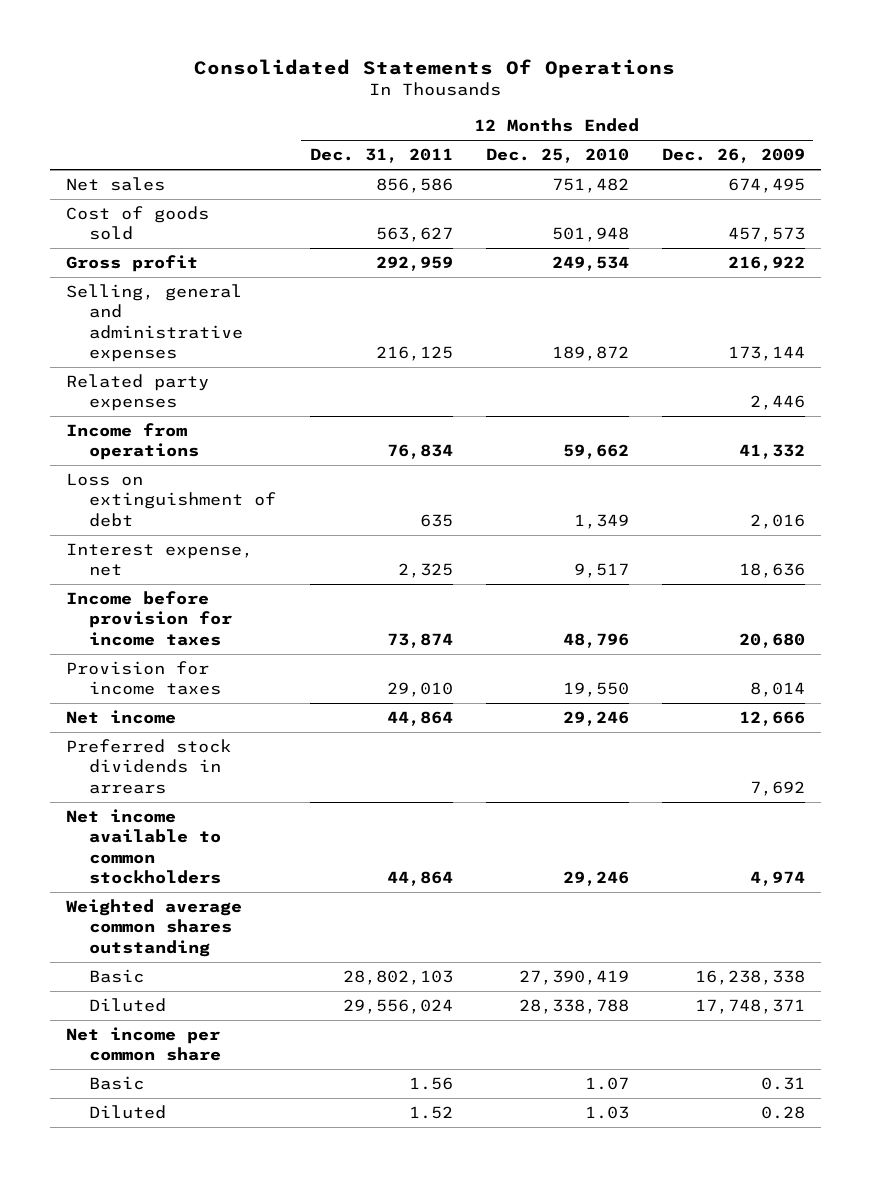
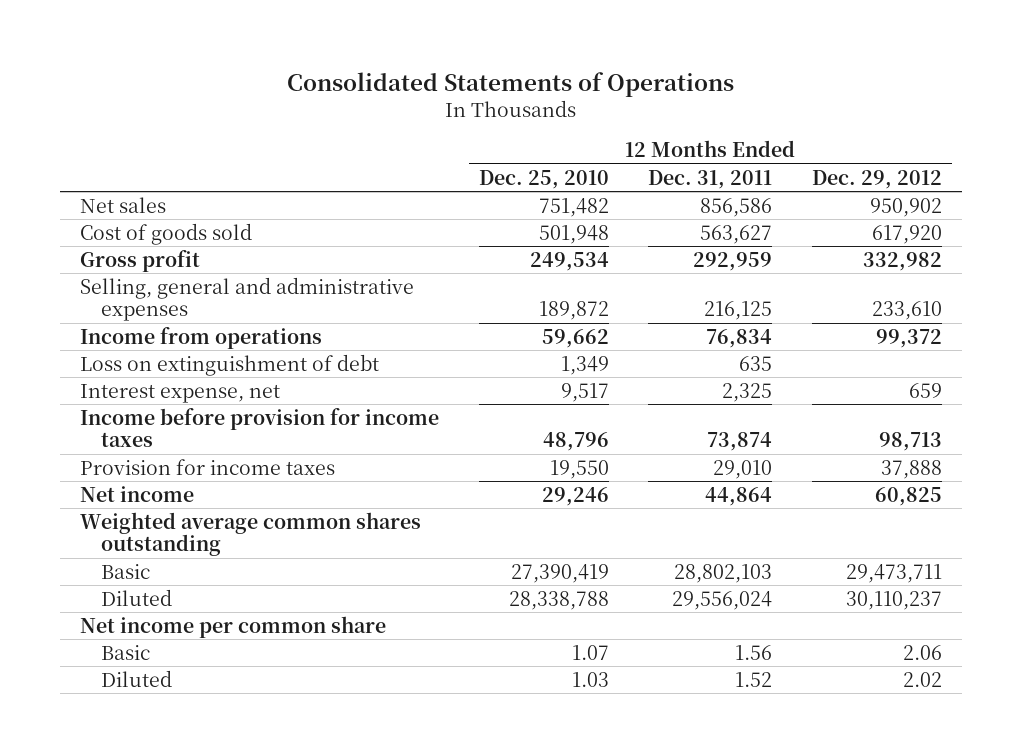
- Consolidated Statements Of Operations
+ Consolidated Statements of Operations
- | 12 Months Ended Dec. 31, 2011 | 12 Months Ended Dec. 25, 2010 | 12 Months Ended Dec. 26, 2009
+ | 12 Months Ended Dec. 25, 2010 | 12 Months Ended Dec. 31, 2011 | 12 Months Ended Dec. 29, 2012
- Related party expenses | | | 2,446
- Preferred stock dividends in arrears | | | 7,692
- Net income available to common stockholders | 44,864 | 29,246 | 4,974

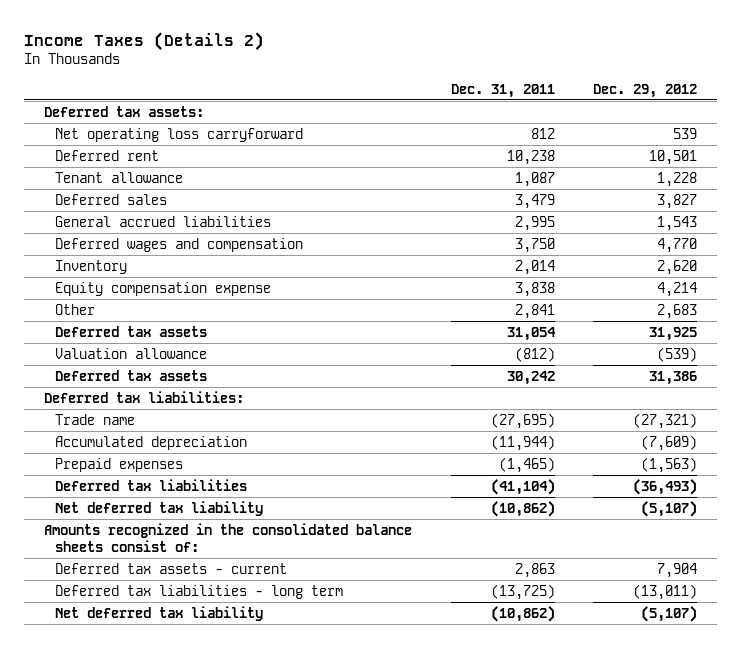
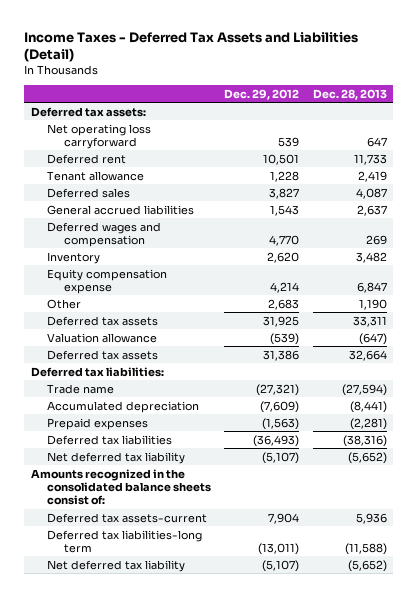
- Income Taxes (Details 2)
+ Income Taxes - Deferred Tax Assets and Liabilities (Detail)
- | Dec. 31, 2011 | Dec. 29, 2012
+ | Dec. 29, 2012 | Dec. 28, 2013
- Deferred tax assets - current | 2,863 | 7,904
- Deferred tax liabilities - long term | (13,725) | (13,011)
+ Deferred tax assets-current | 7,904 | 5,936
+ Deferred tax liabilities-long term | (13,011) | (11,588)

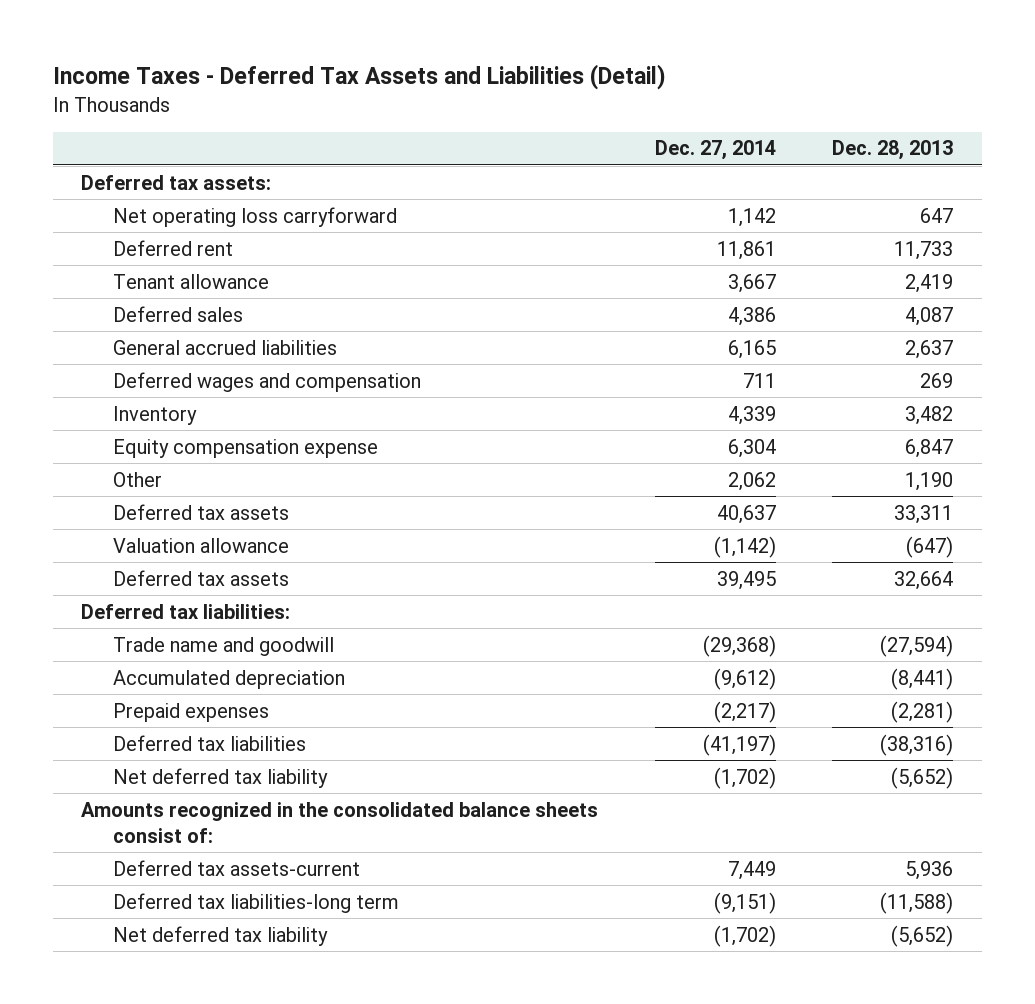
- | Dec. 29, 2012 | Dec. 28, 2013
+ | Dec. 27, 2014 | Dec. 28, 2013
- Trade name | (27,321) | (27,594)
+ Trade name and goodwill | (29,368) | (27,594)

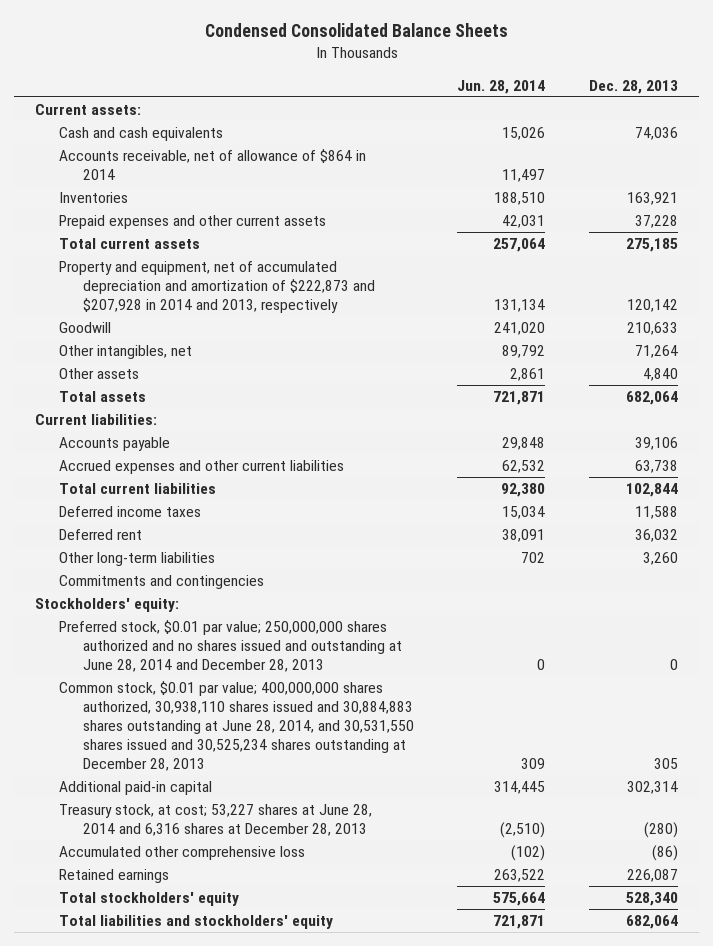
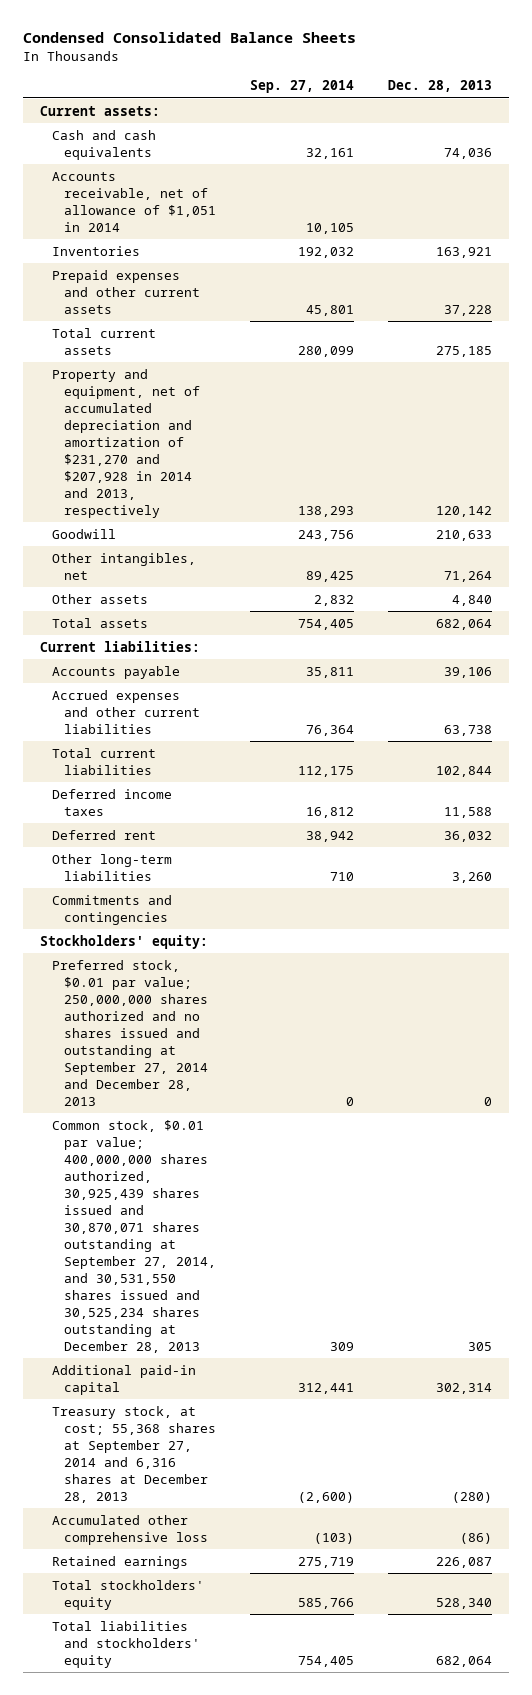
- | Jun. 28, 2014 | Dec. 28, 2013
+ | Sep. 27, 2014 | Dec. 28, 2013
- Accounts receivable, net of allowance of $864 in 2014 | 11,497 |
+ Accounts receivable, net of allowance of $1,051 in 2014 | 10,105 |
- Property and equipment, net of accumulated depreciation and amortization of $222,873 and $207,928 in 2014 and 2013, respectively | 131,134 | 120,142
+ Property and equipment, net of accumulated depreciation and amortization of $231,270 and $207,928 in 2014 and 2013, respectively | 138,293 | 120,142
- Preferred stock, $0.01 par value; 250,000,000 shares authorized and no shares issued and outstanding at June 28, 2014 and December 28, 2013 | 0 | 0
- Common stock, $0.01 par value; 400,000,000 shares authorized, 30,938,110 shares issued and 30,884,883 shares outstanding at June 28, 2014, and 30,531,550 shares issued and 30,525,234 shares outstanding at December 28, 2013 | 309 | 305
+ Preferred stock, $0.01 par value; 250,000,000 shares authorized and no shares issued and outstanding at September 27, 2014 and December 28, 2013 | 0 | 0
+ Common stock, $0.01 par value; 400,000,000 shares authorized, 30,925,439 shares issued and 30,870,071 shares outstanding at September 27, 2014, and 30,531,550 shares issued and 30,525,234 shares outstanding at December 28, 2013 | 309 | 305
- Treasury stock, at cost; 53,227 shares at June 28, 2014 and 6,316 shares at December 28, 2013 | (2,510) | (280)
+ Treasury stock, at cost; 55,368 shares at September 27, 2014 and 6,316 shares at December 28, 2013 | (2,600) | (280)

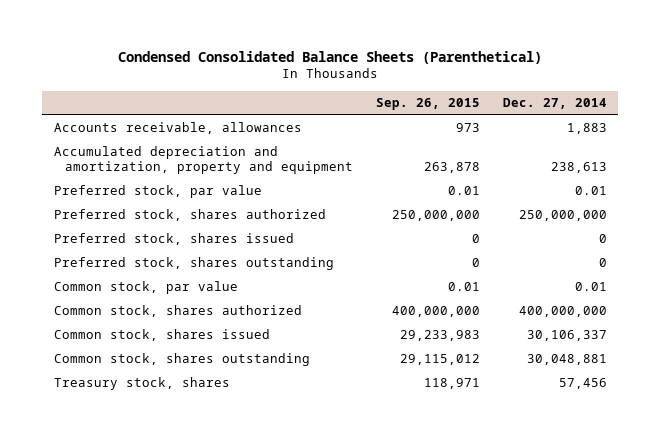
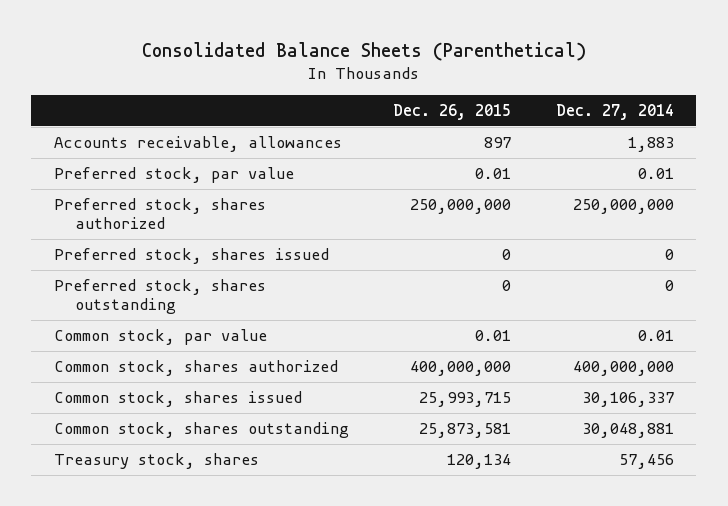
- Condensed Consolidated Balance Sheets (Parenthetical)
+ Consolidated Balance Sheets (Parenthetical)
- | Sep. 26, 2015 | Dec. 27, 2014
+ | Dec. 26, 2015 | Dec. 27, 2014
- Accumulated depreciation and amortization, property and equipment | 263,878 | 238,613

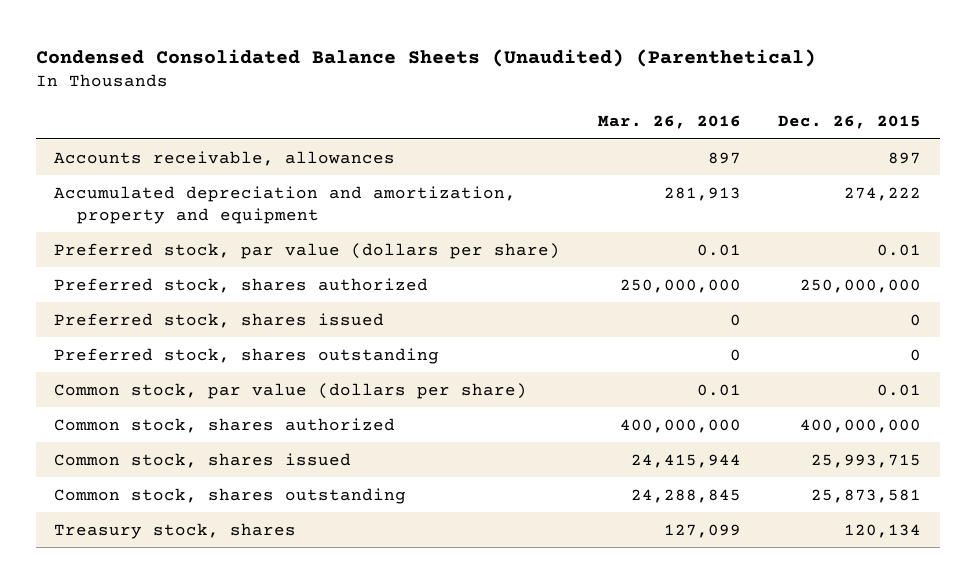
- Consolidated Balance Sheets (Parenthetical)
+ Condensed Consolidated Balance Sheets (Unaudited) (Parenthetical)
- | Dec. 26, 2015 | Dec. 27, 2014
+ | Mar. 26, 2016 | Dec. 26, 2015
- Preferred stock, par value | 0.01 | 0.01
+ Accumulated depreciation and amortization, property and equipment | 281,913 | 274,222
+ Preferred stock, par value (dollars per share) | 0.01 | 0.01
- Common stock, par value | 0.01 | 0.01
+ Common stock, par value (dollars per share) | 0.01 | 0.01

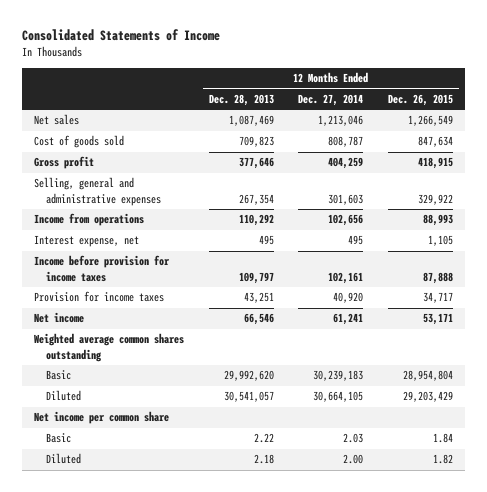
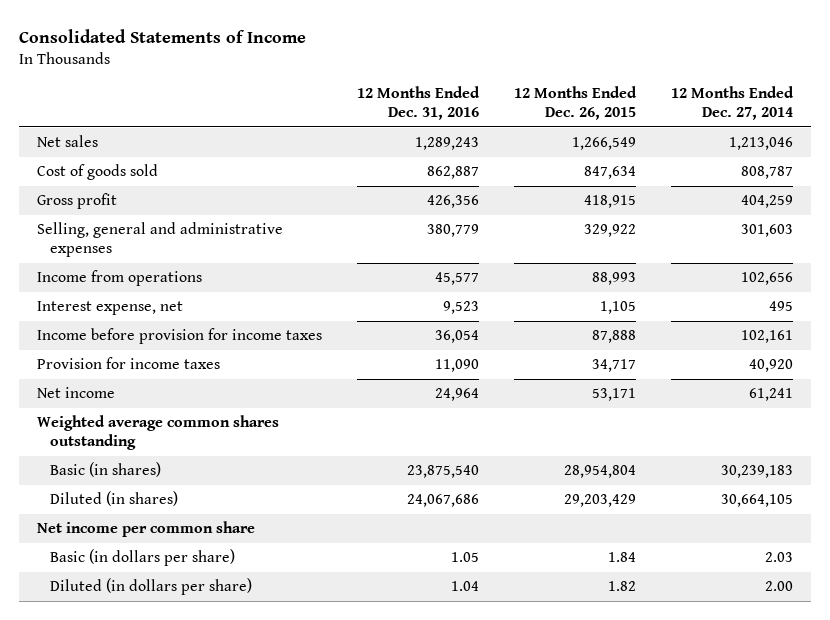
- | 12 Months Ended Dec. 28, 2013 | 12 Months Ended Dec. 27, 2014 | 12 Months Ended Dec. 26, 2015
+ | 12 Months Ended Dec. 31, 2016 | 12 Months Ended Dec. 26, 2015 | 12 Months Ended Dec. 27, 2014
- Basic | 29,992,620 | 30,239,183 | 28,954,804
- Diluted | 30,541,057 | 30,664,105 | 29,203,429
+ Basic (in shares) | 23,875,540 | 28,954,804 | 30,239,183
+ Diluted (in shares) | 24,067,686 | 29,203,429 | 30,664,105
- Basic | 2.22 | 2.03 | 1.84
- Diluted | 2.18 | 2.00 | 1.82
+ Basic (in dollars per share) | 1.05 | 1.84 | 2.03
+ Diluted (in dollars per share) | 1.04 | 1.82 | 2.00

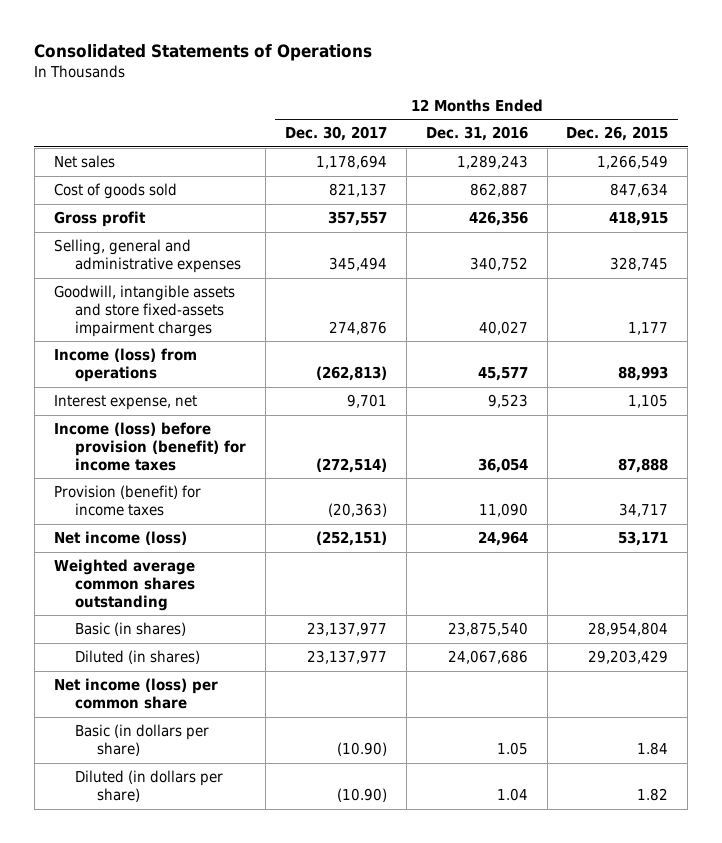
- Consolidated Statements of Income
+ Consolidated Statements of Operations
- | 12 Months Ended Dec. 31, 2016 | 12 Months Ended Dec. 26, 2015 | 12 Months Ended Dec. 27, 2014
+ | 12 Months Ended Dec. 30, 2017 | 12 Months Ended Dec. 31, 2016 | 12 Months Ended Dec. 26, 2015
- Selling, general and administrative expenses | 380,779 | 329,922 | 301,603
- Income from operations | 45,577 | 88,993 | 102,656
+ Selling, general and administrative expenses | 345,494 | 340,752 | 328,745
+ Goodwill, intangible assets and store fixed-assets impairment charges | 274,876 | 40,027 | 1,177
+ Income (loss) from operations | (262,813) | 45,577 | 88,993
- Income before provision for income taxes | 36,054 | 87,888 | 102,161
- Provision for income taxes | 11,090 | 34,717 | 40,920
- Net income | 24,964 | 53,171 | 61,241
+ Income (loss) before provision (benefit) for income taxes | (272,514) | 36,054 | 87,888
+ Provision (benefit) for income taxes | (20,363) | 11,090 | 34,717
+ Net income (loss) | (252,151) | 24,964 | 53,171
- Net income per common share
+ Net income (loss) per common share

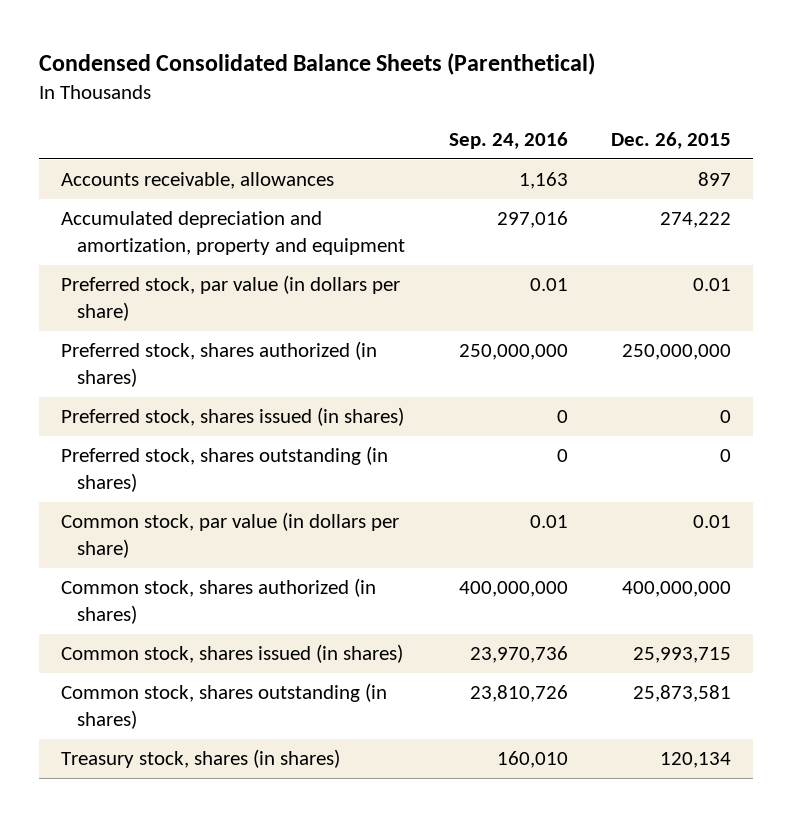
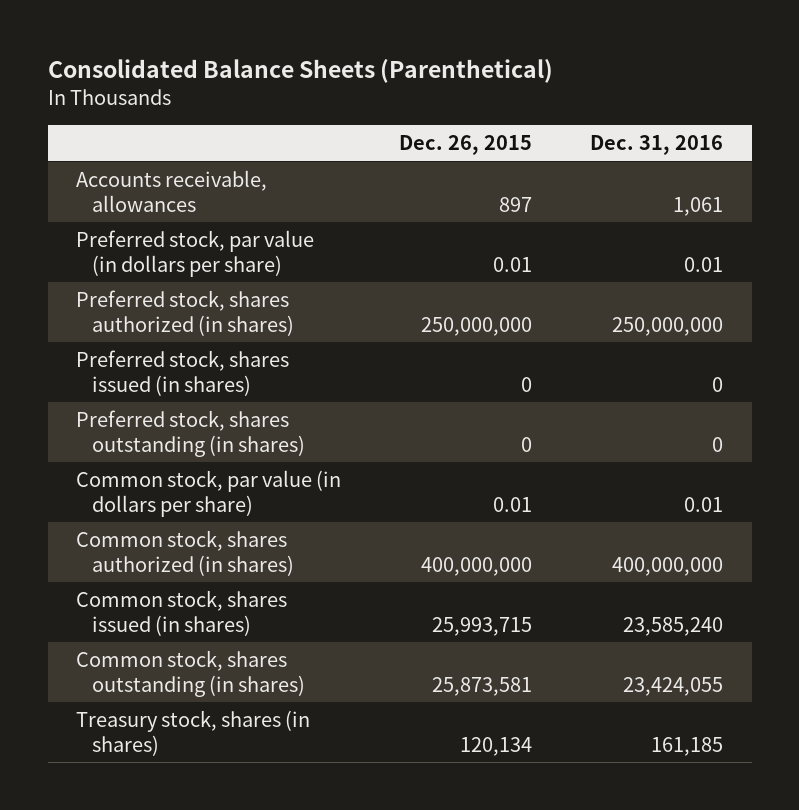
- Condensed Consolidated Balance Sheets (Parenthetical)
+ Consolidated Balance Sheets (Parenthetical)
- | Sep. 24, 2016 | Dec. 26, 2015
+ | Dec. 26, 2015 | Dec. 31, 2016
- Accumulated depreciation and amortization, property and equipment | 297,016 | 274,222

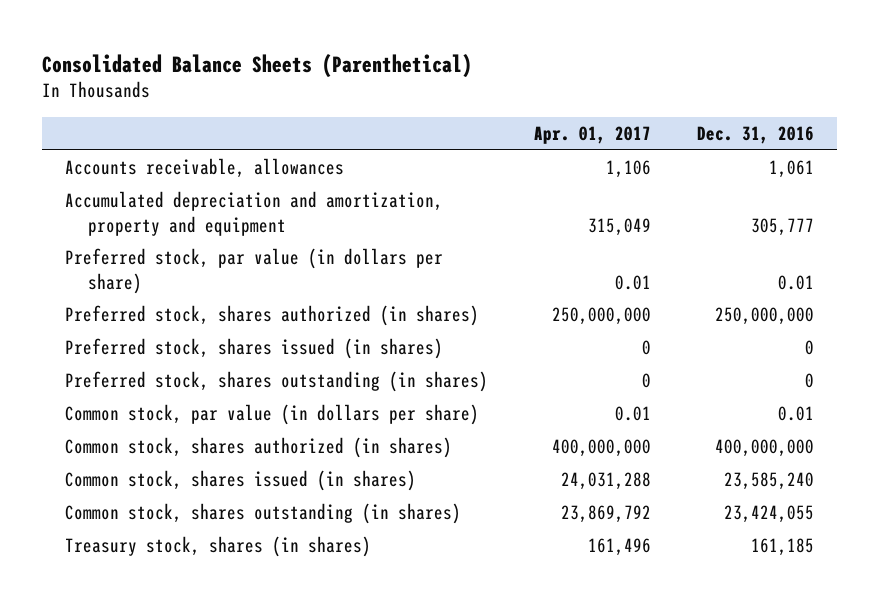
- | Dec. 26, 2015 | Dec. 31, 2016
+ | Apr. 01, 2017 | Dec. 31, 2016
+ Accumulated depreciation and amortization, property and equipment | 315,049 | 305,777

